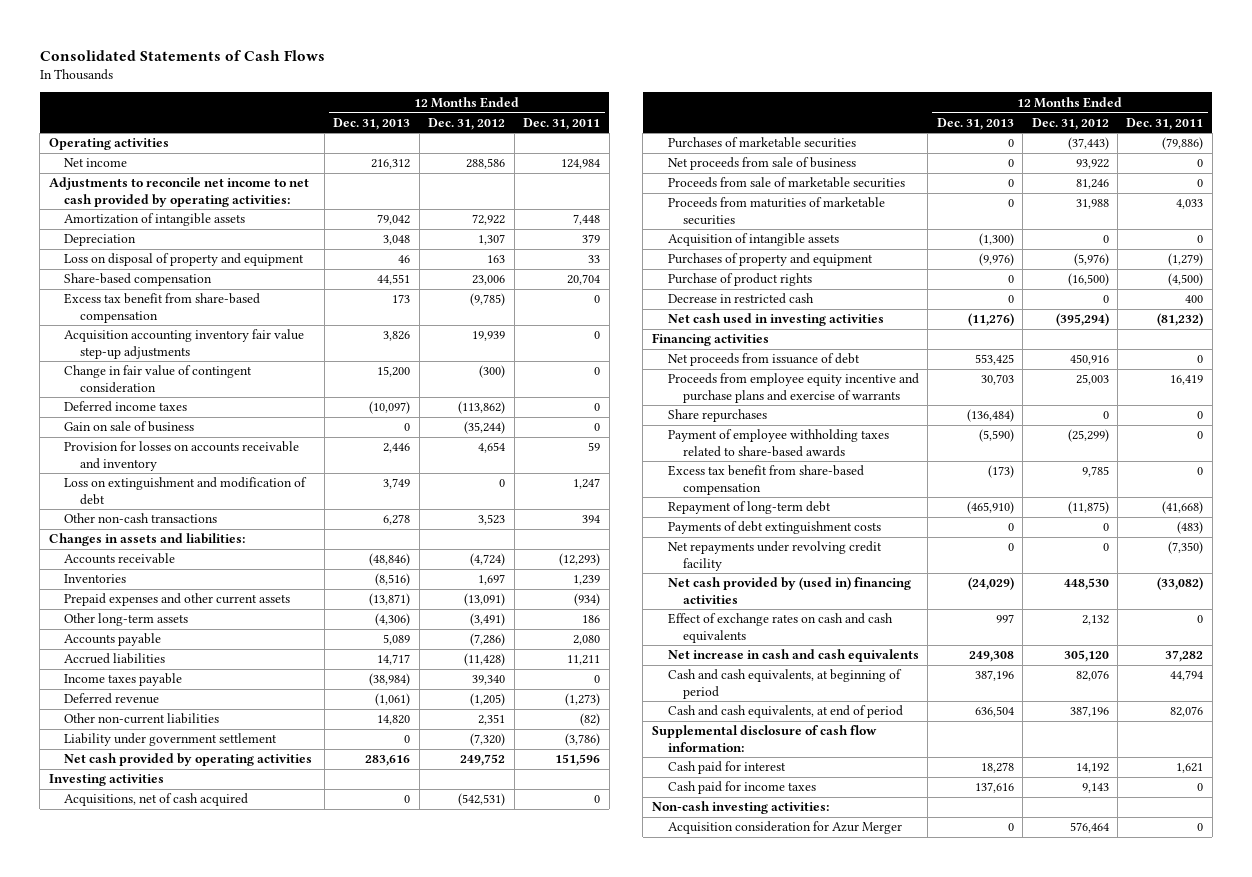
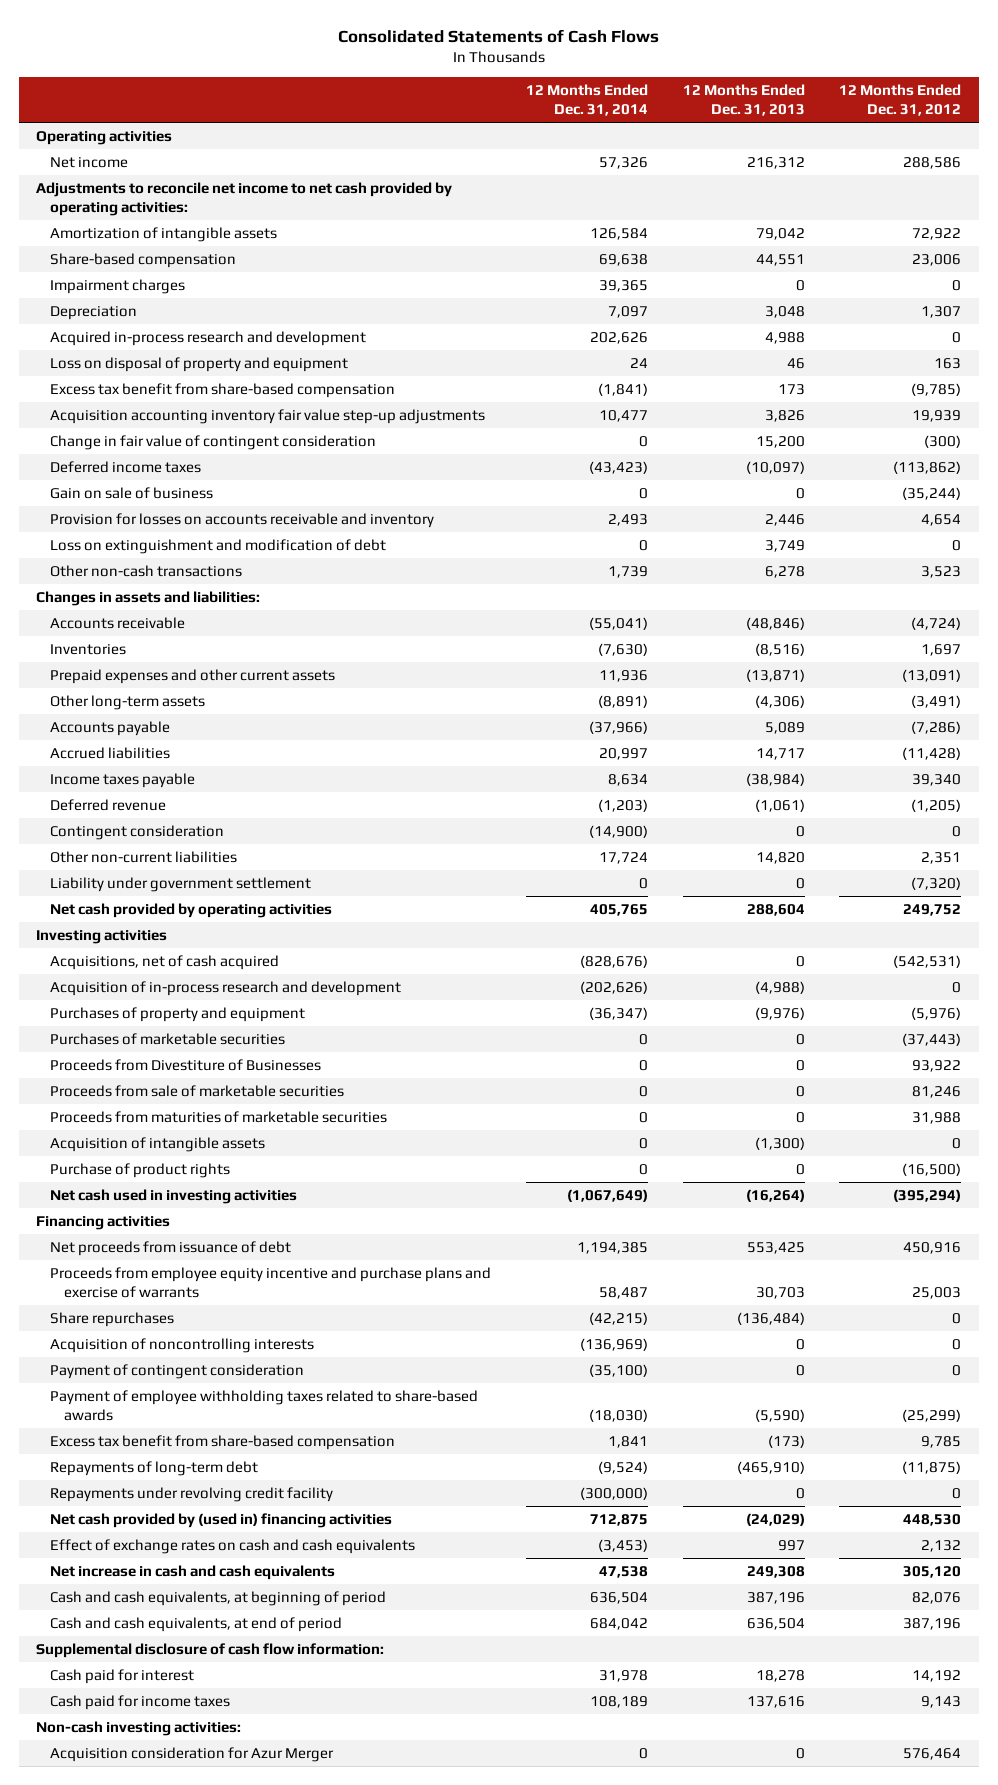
- | 12 Months Ended Dec. 31, 2013 | 12 Months Ended Dec. 31, 2012 | 12 Months Ended Dec. 31, 2011
+ | 12 Months Ended Dec. 31, 2014 | 12 Months Ended Dec. 31, 2013 | 12 Months Ended Dec. 31, 2012
moved up: Share-based compensation | 69,638 | 44,551 | 23,006
+ Impairment charges | 39,365 | 0 | 0
+ Acquired in-process research and development | 202,626 | 4,988 | 0
+ Contingent consideration | (14,900) | 0 | 0
- Net cash provided by operating activities | 283,616 | 249,752 | 151,596
+ Net cash provided by operating activities | 405,765 | 288,604 | 249,752
+ Acquisition of in-process research and development | (202,626) | (4,988) | 0
moved up: Purchases of property and equipment | (36,347) | (9,976) | (5,976)
- Net proceeds from sale of business | 0 | 93,922 | 0
+ Proceeds from Divestiture of Businesses | 0 | 0 | 93,922
- Decrease in restricted cash | 0 | 0 | 400
- Net cash used in investing activities | (11,276) | (395,294) | (81,232)
+ Net cash used in investing activities | (1,067,649) | (16,264) | (395,294)
+ Acquisition of noncontrolling interests | (136,969) | 0 | 0
+ Payment of contingent consideration | (35,100) | 0 | 0
- Repayment of long-term debt | (465,910) | (11,875) | (41,668)
- Payments of debt extinguishment costs | 0 | 0 | (483)
- Net repayments under revolving credit facility | 0 | 0 | (7,350)
+ Repayments of long-term debt | (9,524) | (465,910) | (11,875)
+ Repayments under revolving credit facility | (300,000) | 0 | 0

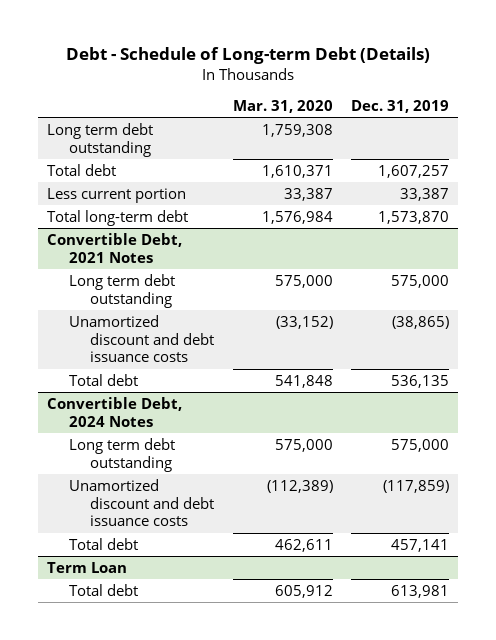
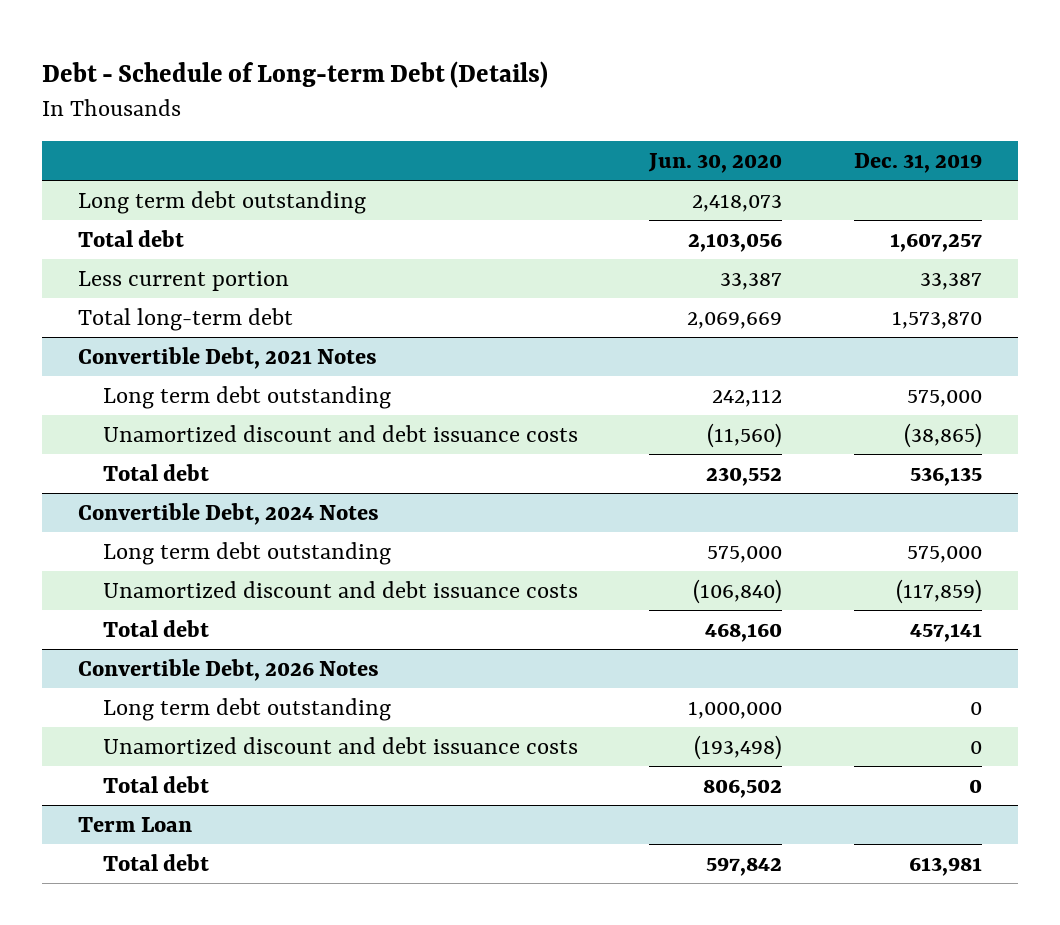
- | Mar. 31, 2020 | Dec. 31, 2019
+ | Jun. 30, 2020 | Dec. 31, 2019
+ Convertible Debt, 2026 Notes
+ Long term debt outstanding | 1,000,000 | 0
+ Unamortized discount and debt issuance costs | (193,498) | 0
+ Total debt | 806,502 | 0

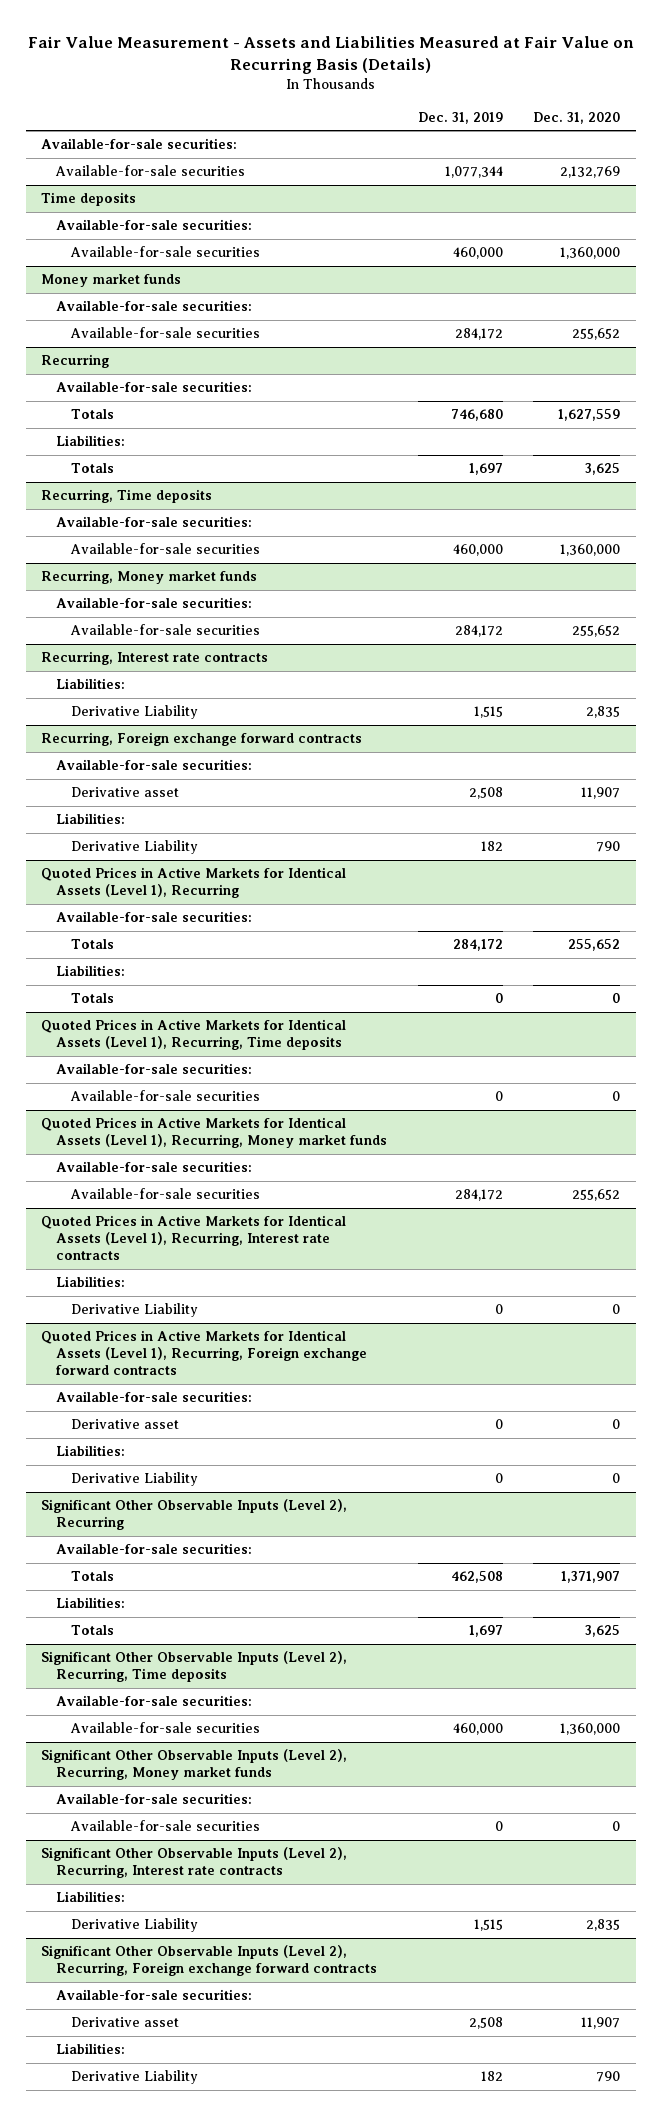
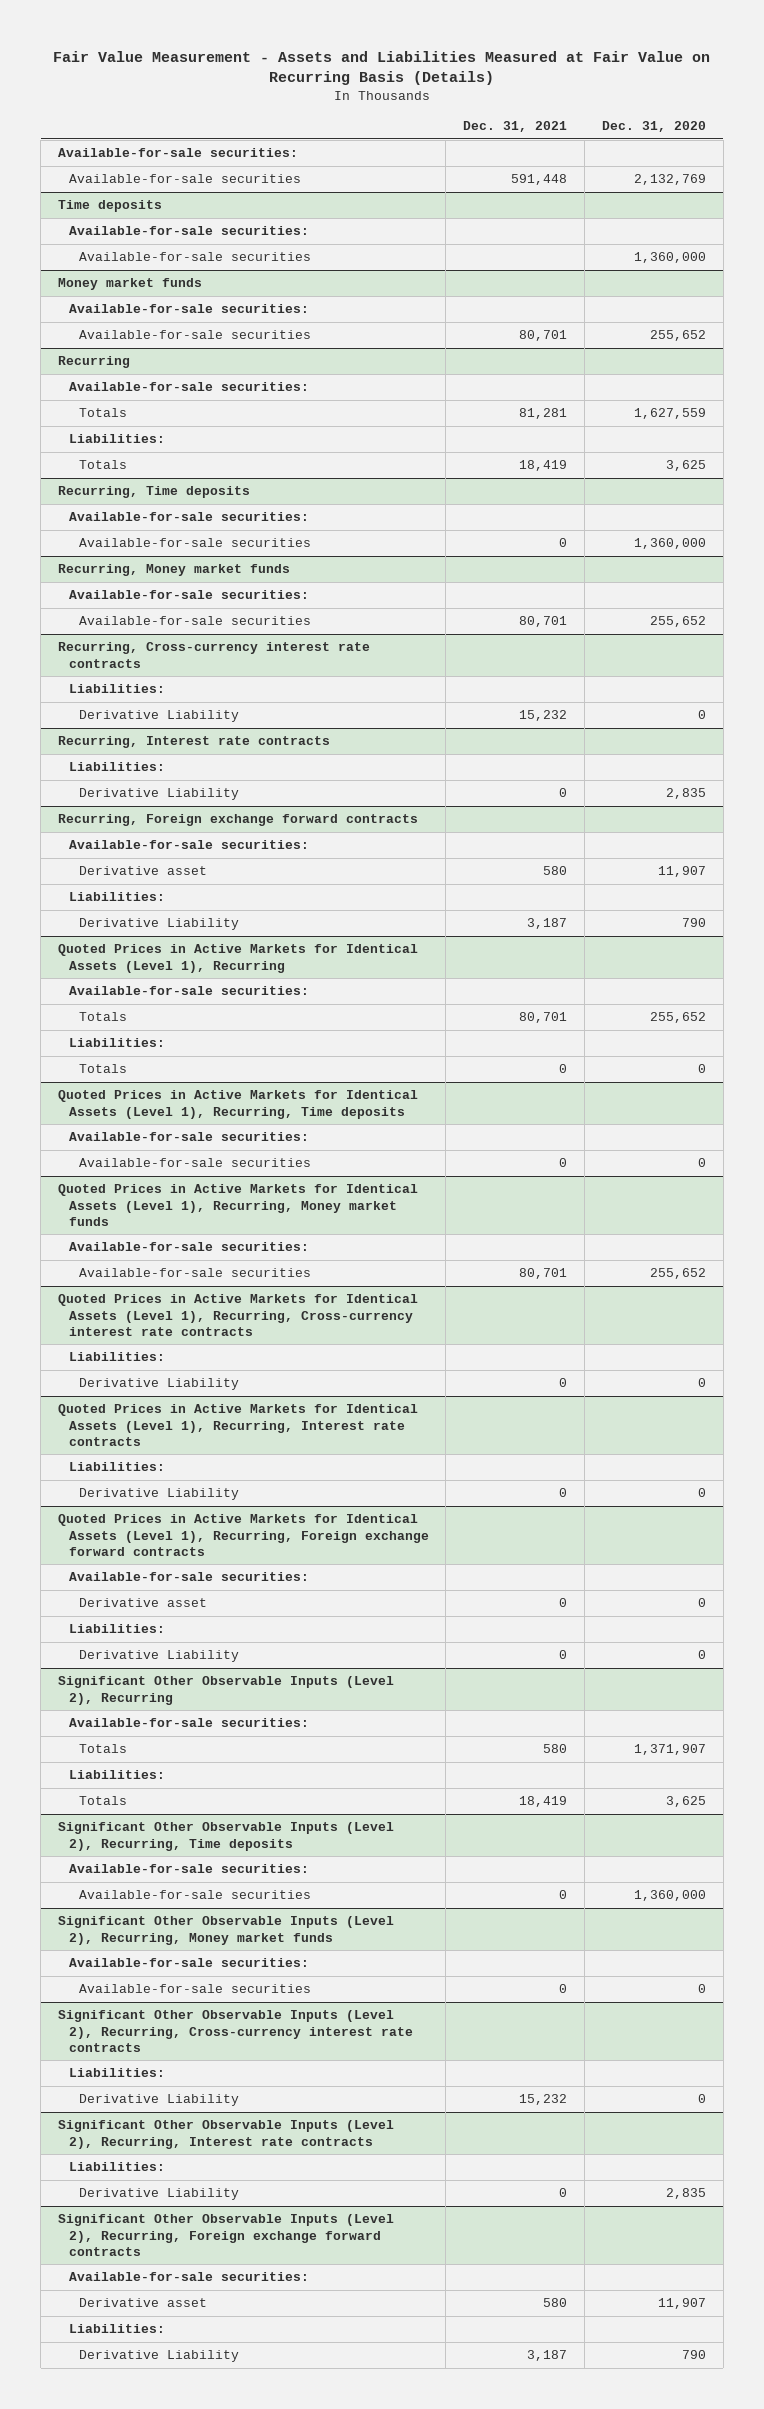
- | Dec. 31, 2019 | Dec. 31, 2020
+ | Dec. 31, 2021 | Dec. 31, 2020
+ Recurring, Cross-currency interest rate contracts
+ Liabilities:
+ Derivative Liability | 15,232 | 0
+ Quoted Prices in Active Markets for Identical Assets (Level 1), Recurring, Cross-currency interest rate contracts
+ Liabilities:
+ Derivative Liability | 0 | 0
+ Significant Other Observable Inputs (Level 2), Recurring, Cross-currency interest rate contracts
+ Liabilities:
+ Derivative Liability | 15,232 | 0

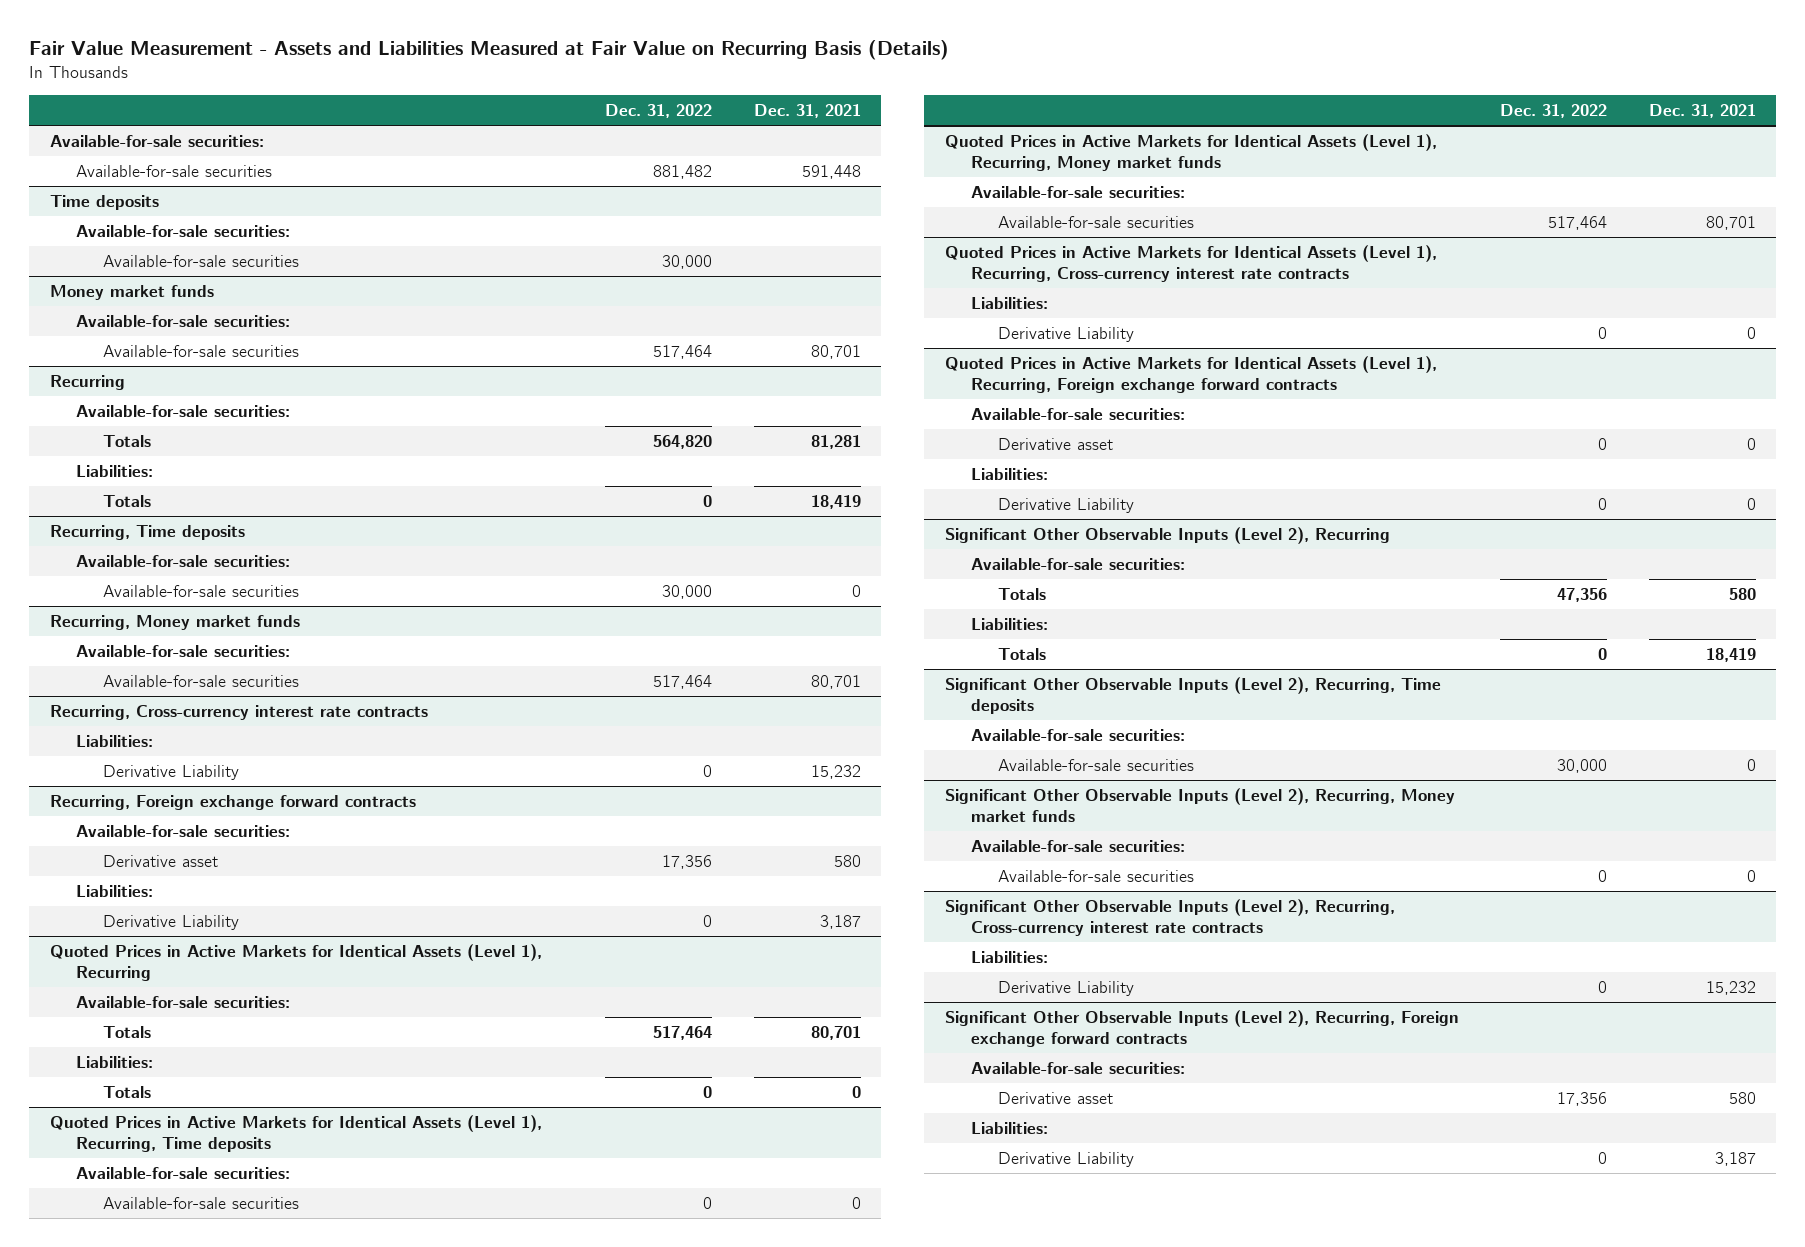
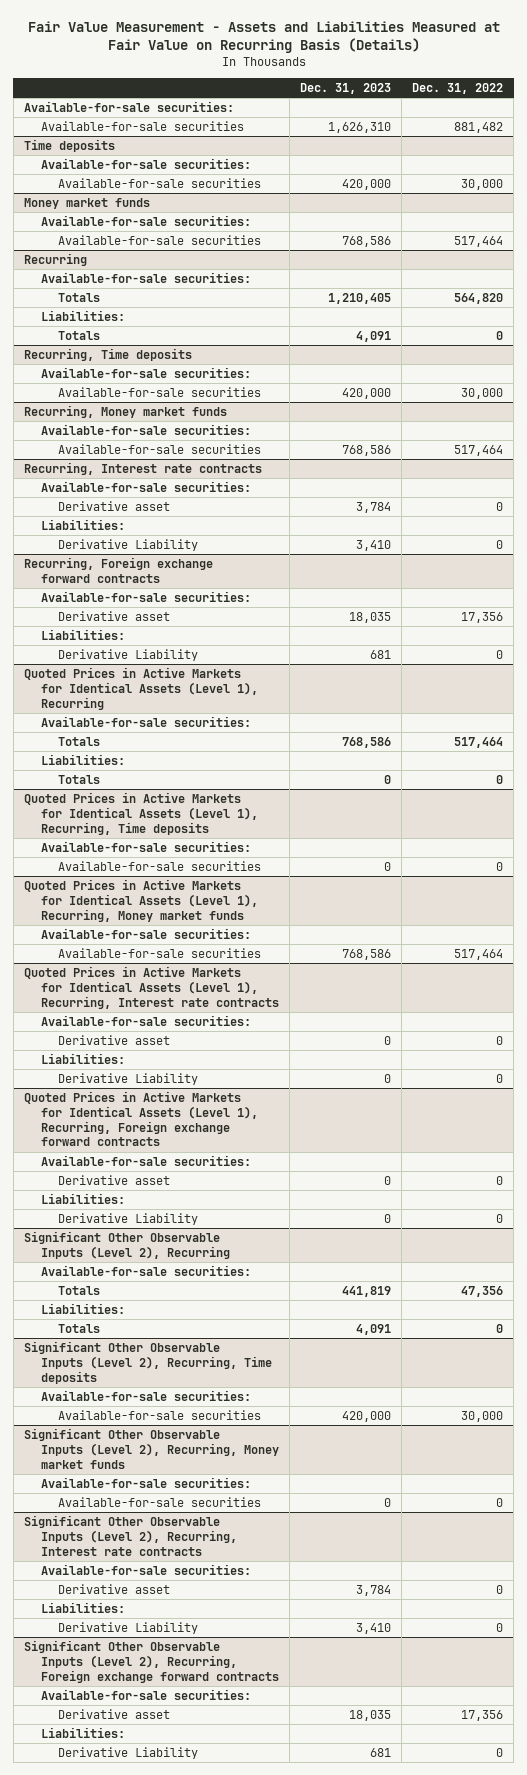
- | Dec. 31, 2022 | Dec. 31, 2021
+ | Dec. 31, 2023 | Dec. 31, 2022
- Recurring, Cross-currency interest rate contracts
+ Recurring, Interest rate contracts
+ Available-for-sale securities:
+ Derivative asset | 3,784 | 0
- Quoted Prices in Active Markets for Identical Assets (Level 1), Recurring, Cross-currency interest rate contracts
+ Quoted Prices in Active Markets for Identical Assets (Level 1), Recurring, Interest rate contracts
+ Available-for-sale securities:
+ Derivative asset | 0 | 0
- Significant Other Observable Inputs (Level 2), Recurring, Cross-currency interest rate contracts
+ Significant Other Observable Inputs (Level 2), Recurring, Interest rate contracts
+ Available-for-sale securities:
+ Derivative asset | 3,784 | 0

